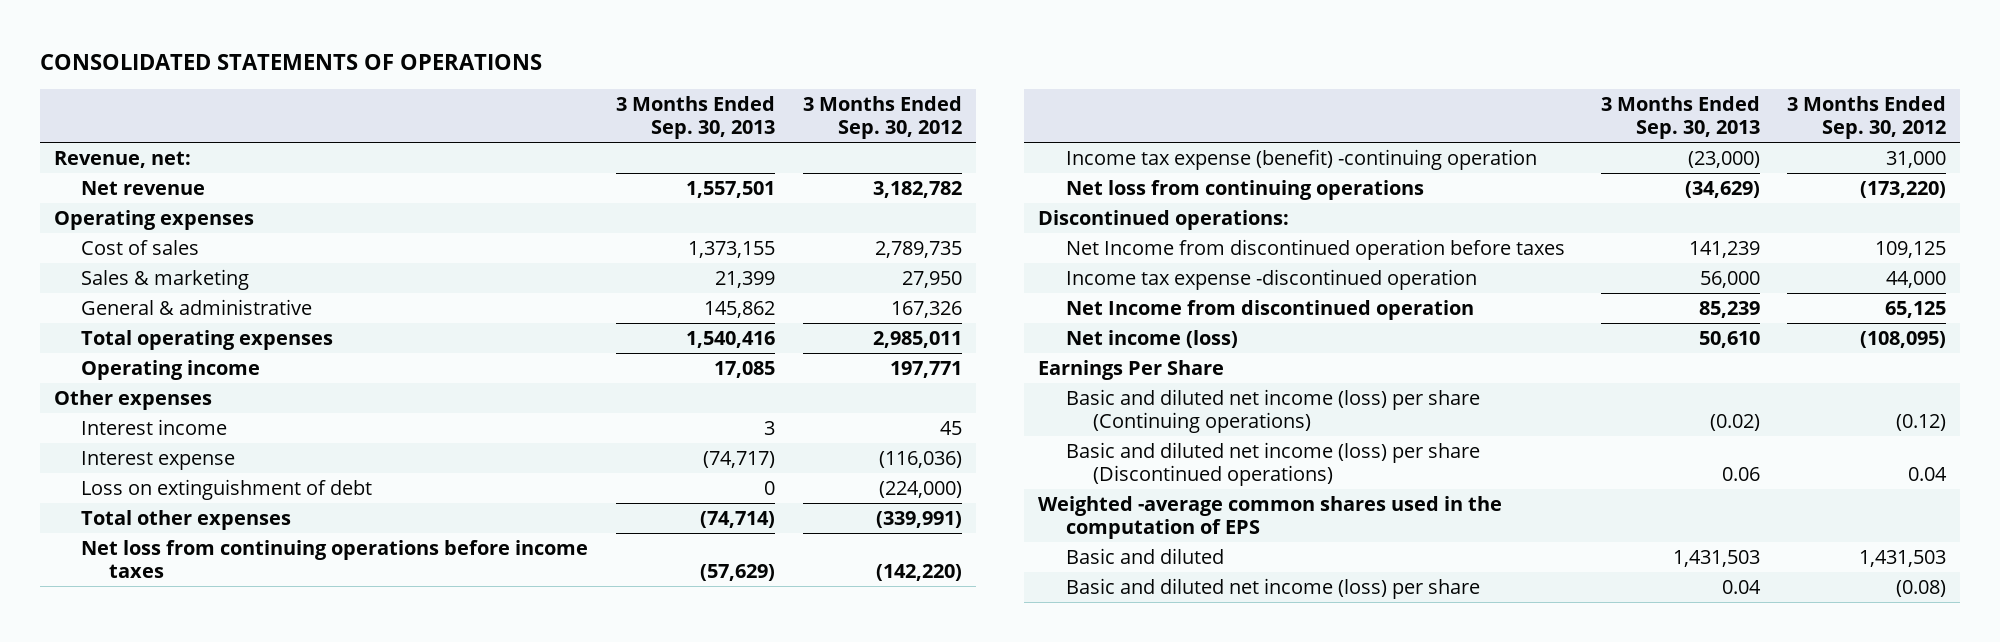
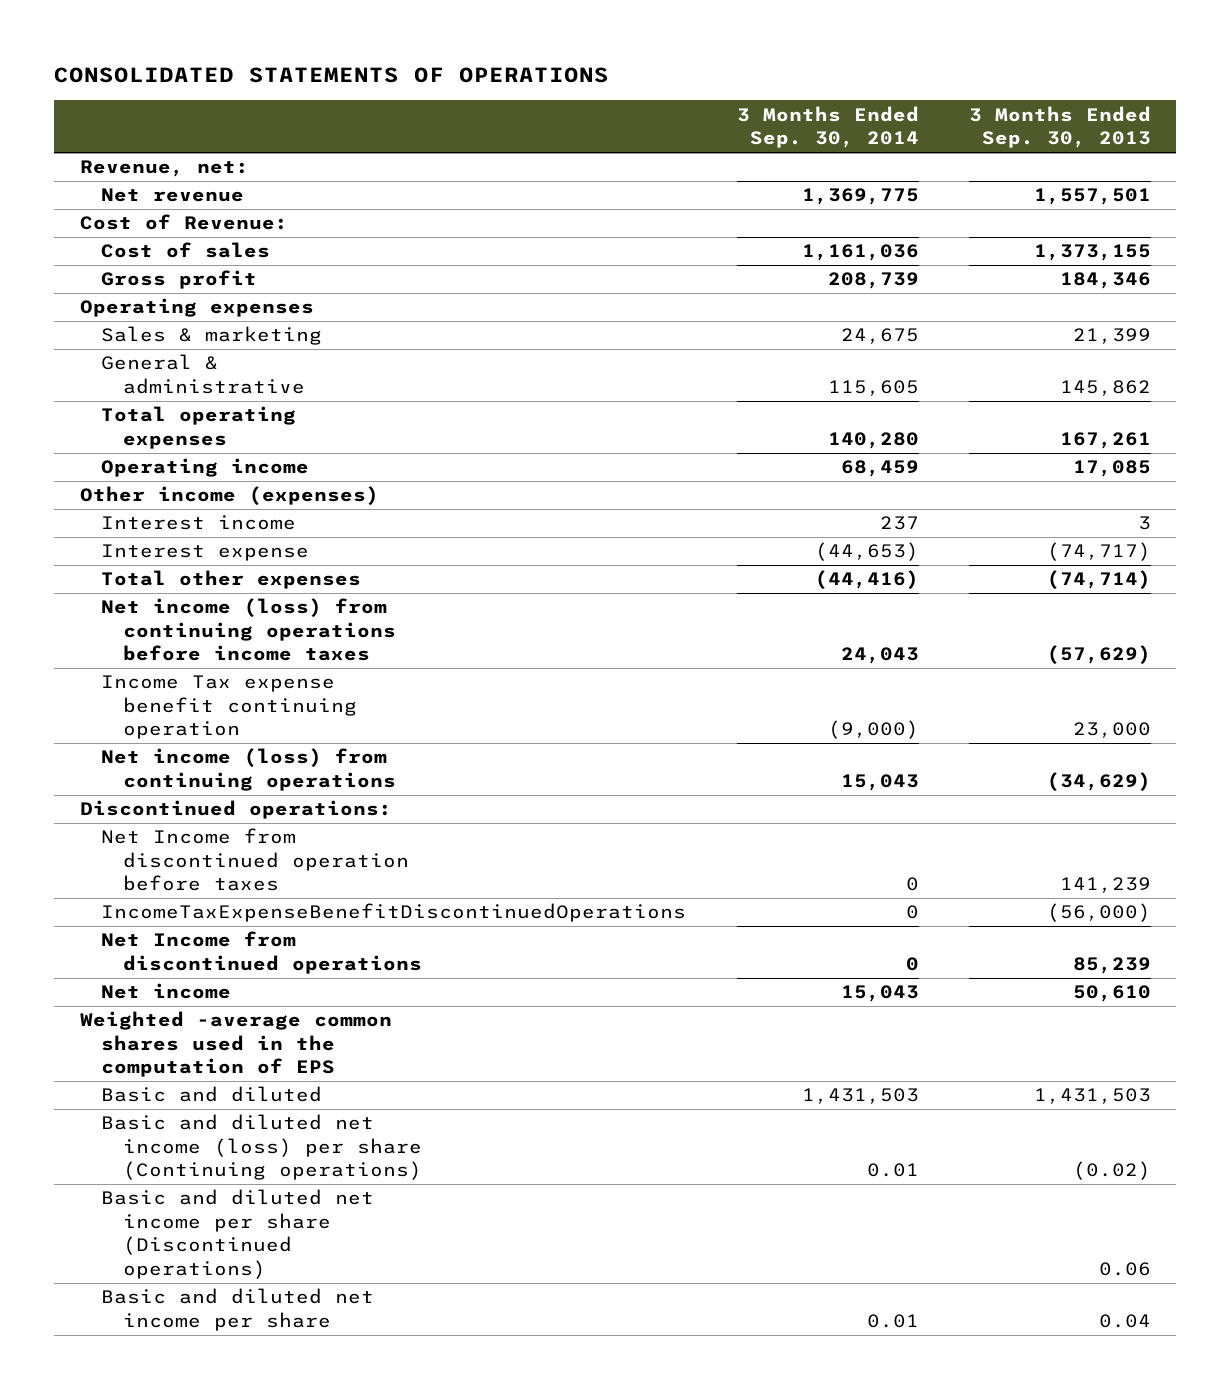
- | 3 Months Ended Sep. 30, 2013 | 3 Months Ended Sep. 30, 2012
+ | 3 Months Ended Sep. 30, 2014 | 3 Months Ended Sep. 30, 2013
+ Cost of Revenue:
+ Gross profit | 208,739 | 184,346
moved down: Operating expenses
- Total operating expenses | 1,540,416 | 2,985,011
+ Total operating expenses | 140,280 | 167,261
- Other expenses
+ Other income (expenses)
- Loss on extinguishment of debt | 0 | (224,000)
- Net loss from continuing operations before income taxes | (57,629) | (142,220)
- Income tax expense (benefit) -continuing operation | (23,000) | 31,000
- Net loss from continuing operations | (34,629) | (173,220)
+ Net income (loss) from continuing operations before income taxes | 24,043 | (57,629)
+ Income Tax expense benefit continuing operation | (9,000) | 23,000
+ Net income (loss) from continuing operations | 15,043 | (34,629)
- Income tax expense -discontinued operation | 56,000 | 44,000
- Net Income from discontinued operation | 85,239 | 65,125
- Net income (loss) | 50,610 | (108,095)
- Earnings Per Share
- Basic and diluted net income (loss) per share (Discontinued operations) | 0.06 | 0.04
+ IncomeTaxExpenseBenefitDiscontinuedOperations | 0 | (56,000)
+ Net Income from discontinued operations | 0 | 85,239
+ Net income | 15,043 | 50,610
- Basic and diluted net income (loss) per share | 0.04 | (0.08)
moved down: Basic and diluted net income (loss) per share (Continuing operations) | 0.01 | (0.02)
+ Basic and diluted net income per share (Discontinued operations) | | 0.06
+ Basic and diluted net income per share | 0.01 | 0.04

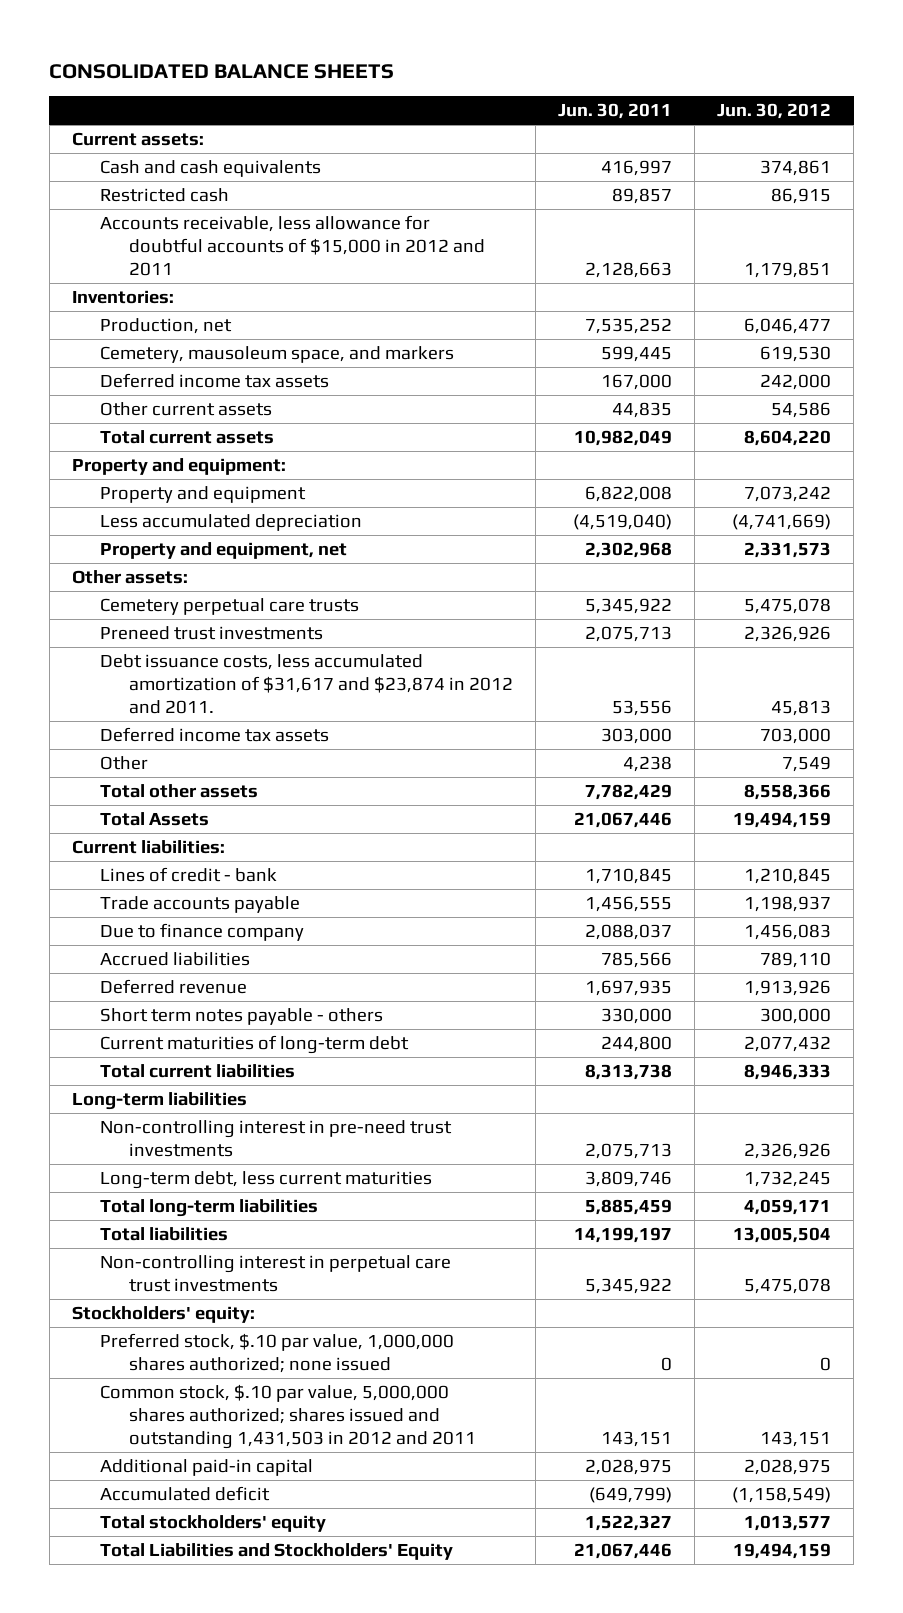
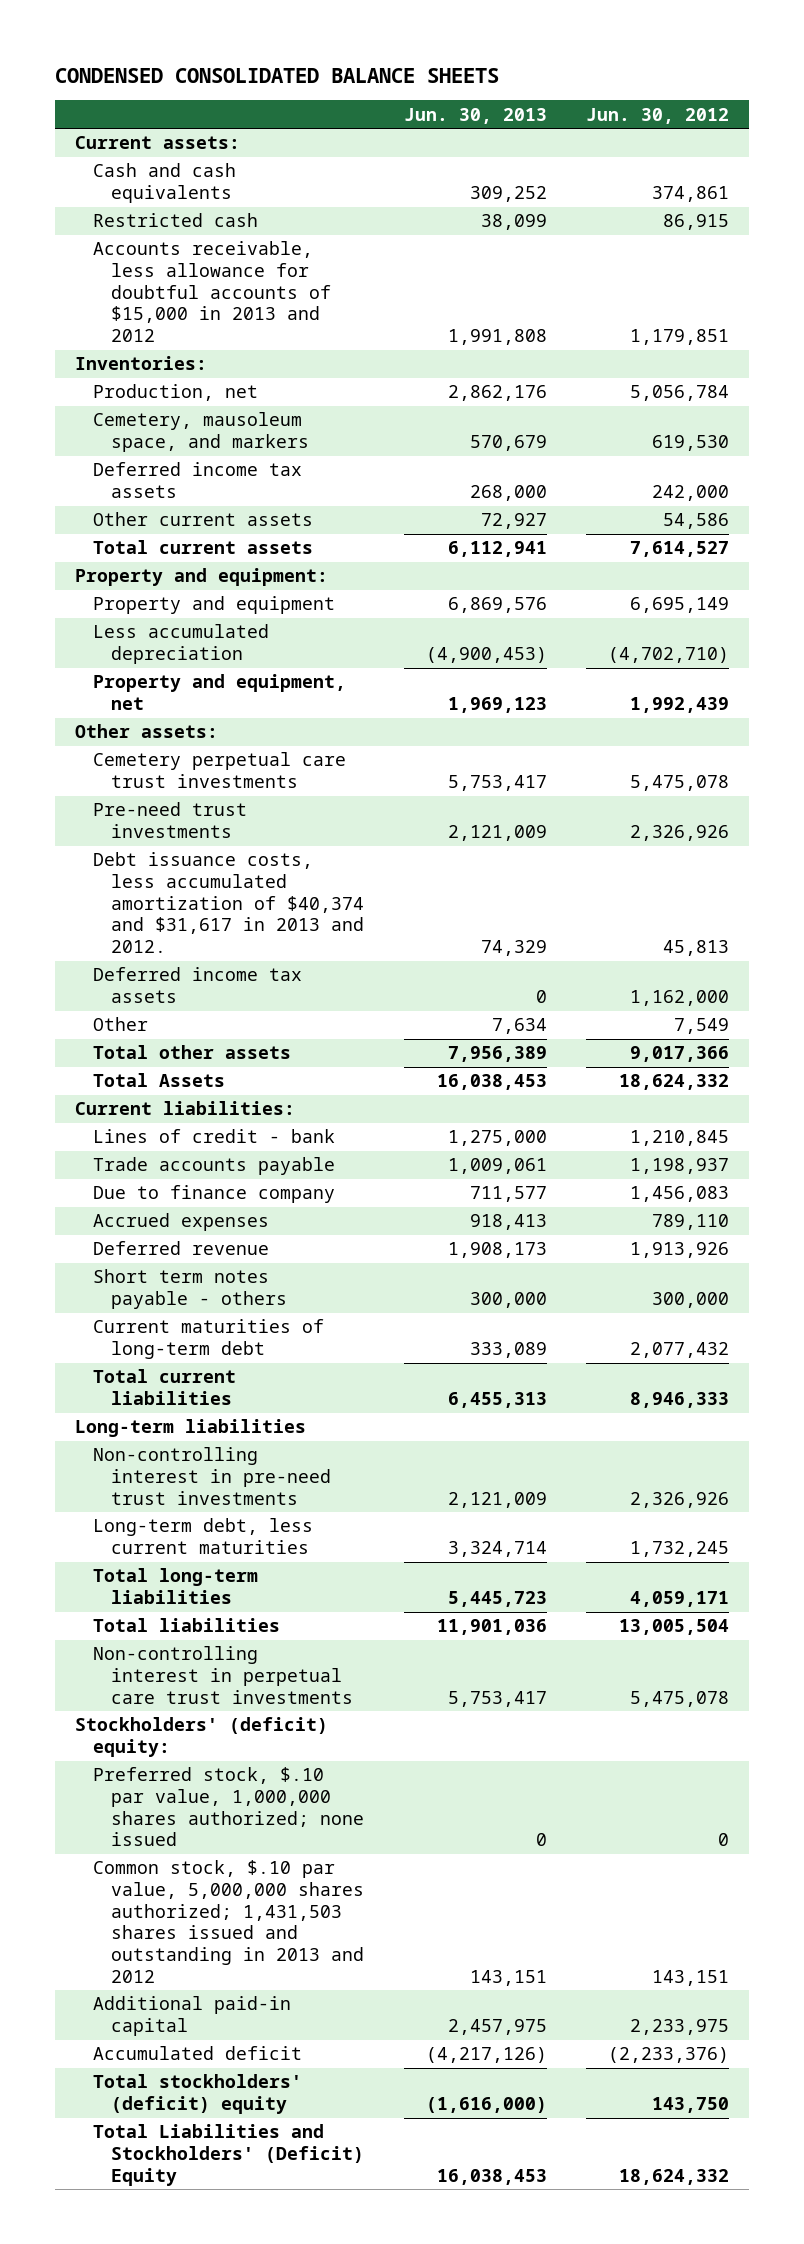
- CONSOLIDATED BALANCE SHEETS
+ CONDENSED CONSOLIDATED BALANCE SHEETS
- | Jun. 30, 2011 | Jun. 30, 2012
+ | Jun. 30, 2013 | Jun. 30, 2012
- Accounts receivable, less allowance for doubtful accounts of $15,000 in 2012 and 2011 | 2,128,663 | 1,179,851
+ Accounts receivable, less allowance for doubtful accounts of $15,000 in 2013 and 2012 | 1,991,808 | 1,179,851
- Production, net | 7,535,252 | 6,046,477
+ Production, net | 2,862,176 | 5,056,784
- Total current assets | 10,982,049 | 8,604,220
+ Total current assets | 6,112,941 | 7,614,527
- Property and equipment | 6,822,008 | 7,073,242
- Less accumulated depreciation | (4,519,040) | (4,741,669)
- Property and equipment, net | 2,302,968 | 2,331,573
+ Property and equipment | 6,869,576 | 6,695,149
+ Less accumulated depreciation | (4,900,453) | (4,702,710)
+ Property and equipment, net | 1,969,123 | 1,992,439
- Cemetery perpetual care trusts | 5,345,922 | 5,475,078
- Preneed trust investments | 2,075,713 | 2,326,926
- Debt issuance costs, less accumulated amortization of $31,617 and $23,874 in 2012 and 2011. | 53,556 | 45,813
- Deferred income tax assets | 303,000 | 703,000
+ Cemetery perpetual care trust investments | 5,753,417 | 5,475,078
+ Pre-need trust investments | 2,121,009 | 2,326,926
+ Debt issuance costs, less accumulated amortization of $40,374 and $31,617 in 2013 and 2012. | 74,329 | 45,813
+ Deferred income tax assets | 0 | 1,162,000
- Total other assets | 7,782,429 | 8,558,366
- Total Assets | 21,067,446 | 19,494,159
+ Total other assets | 7,956,389 | 9,017,366
+ Total Assets | 16,038,453 | 18,624,332
- Accrued liabilities | 785,566 | 789,110
+ Accrued expenses | 918,413 | 789,110
- Stockholders' equity:
+ Stockholders' (deficit) equity:
- Common stock, $.10 par value, 5,000,000 shares authorized; shares issued and outstanding 1,431,503 in 2012 and 2011 | 143,151 | 143,151
- Additional paid-in capital | 2,028,975 | 2,028,975
- Accumulated deficit | (649,799) | (1,158,549)
- Total stockholders' equity | 1,522,327 | 1,013,577
- Total Liabilities and Stockholders' Equity | 21,067,446 | 19,494,159
+ Common stock, $.10 par value, 5,000,000 shares authorized; 1,431,503 shares issued and outstanding in 2013 and 2012 | 143,151 | 143,151
+ Additional paid-in capital | 2,457,975 | 2,233,975
+ Accumulated deficit | (4,217,126) | (2,233,376)
+ Total stockholders' (deficit) equity | (1,616,000) | 143,750
+ Total Liabilities and Stockholders' (Deficit) Equity | 16,038,453 | 18,624,332

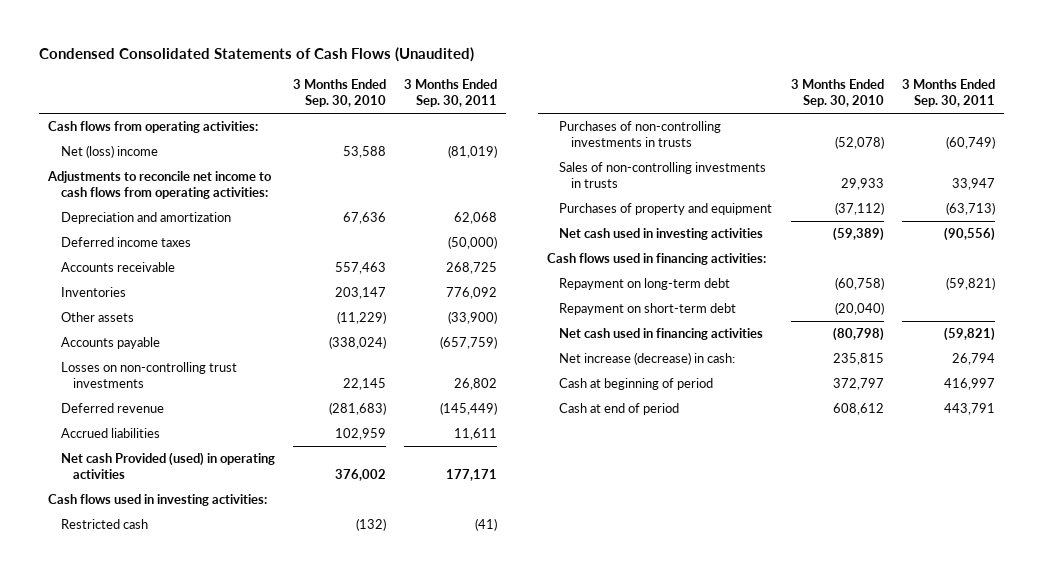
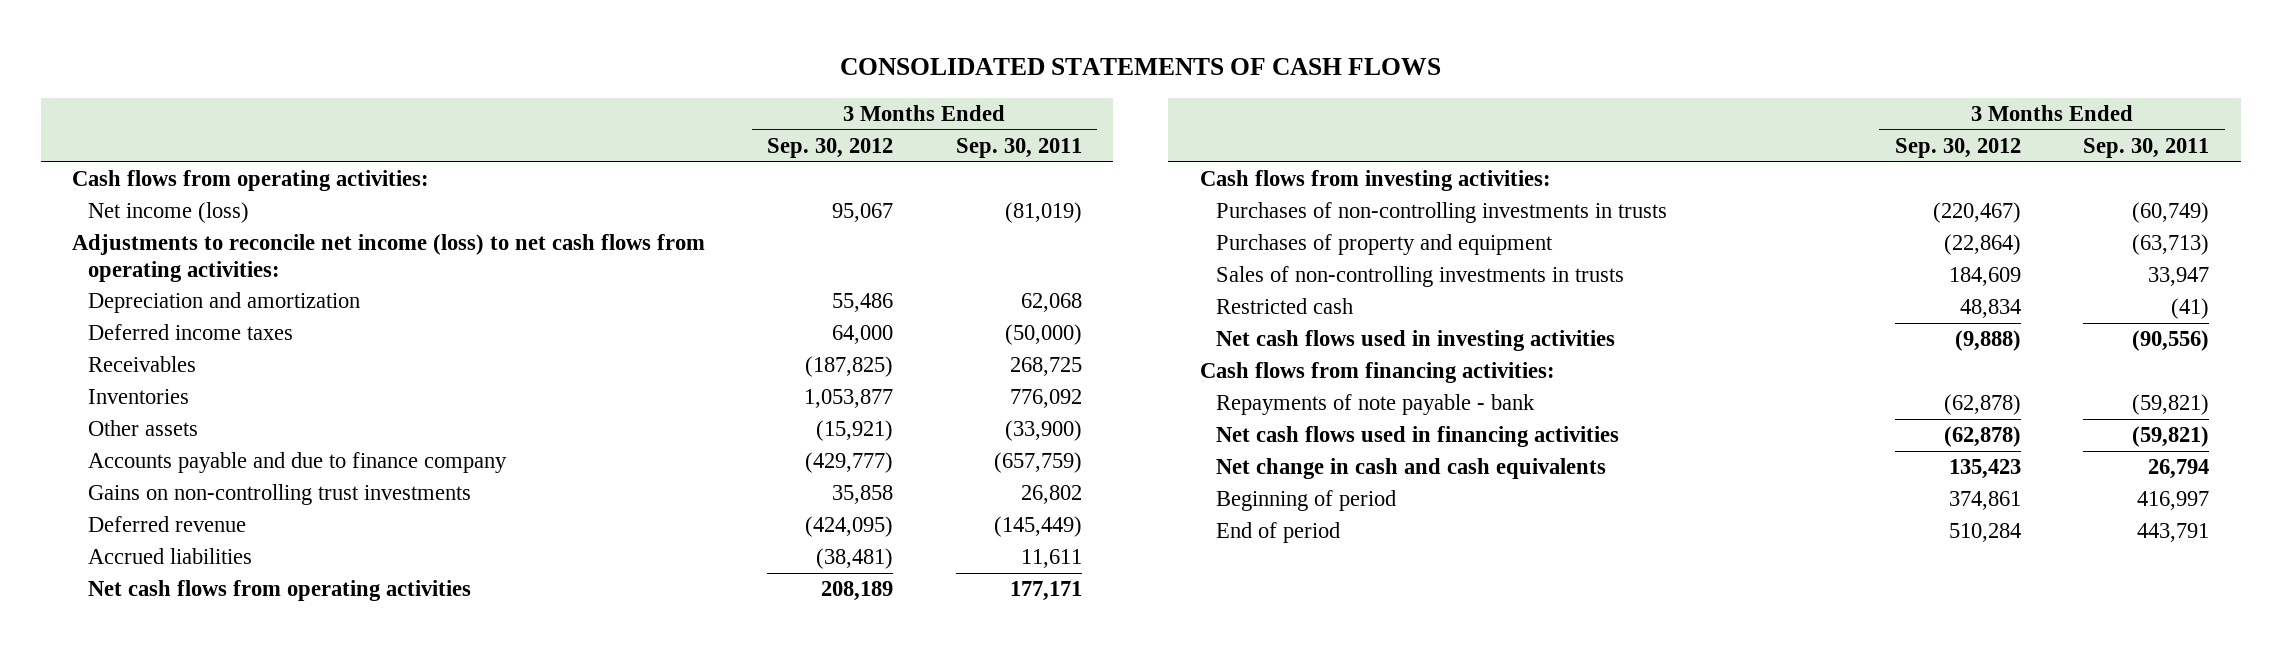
- Condensed Consolidated Statements of Cash Flows (Unaudited)
+ CONSOLIDATED STATEMENTS OF CASH FLOWS
- | 3 Months Ended Sep. 30, 2010 | 3 Months Ended Sep. 30, 2011
+ | 3 Months Ended Sep. 30, 2012 | 3 Months Ended Sep. 30, 2011
- Net (loss) income | 53,588 | (81,019)
- Adjustments to reconcile net income to cash flows from operating activities:
+ Net income (loss) | 95,067 | (81,019)
+ Adjustments to reconcile net income (loss) to net cash flows from operating activities:
- Accounts receivable | 557,463 | 268,725
+ Receivables | (187,825) | 268,725
- Accounts payable | (338,024) | (657,759)
- Losses on non-controlling trust investments | 22,145 | 26,802
+ Accounts payable and due to finance company | (429,777) | (657,759)
+ Gains on non-controlling trust investments | 35,858 | 26,802
- Net cash Provided (used) in operating activities | 376,002 | 177,171
- Cash flows used in investing activities:
+ Net cash flows from operating activities | 208,189 | 177,171
+ Cash flows from investing activities:
- Net cash used in investing activities | (59,389) | (90,556)
- Cash flows used in financing activities:
- Repayment on long-term debt | (60,758) | (59,821)
- Repayment on short-term debt | (20,040) |
- Net cash used in financing activities | (80,798) | (59,821)
- Net increase (decrease) in cash: | 235,815 | 26,794
- Cash at beginning of period | 372,797 | 416,997
- Cash at end of period | 608,612 | 443,791
moved down: Sales of non-controlling investments in trusts | 184,609 | 33,947
moved down: Restricted cash | 48,834 | (41)
+ Net cash flows used in investing activities | (9,888) | (90,556)
+ Cash flows from financing activities:
+ Repayments of note payable - bank | (62,878) | (59,821)
+ Net cash flows used in financing activities | (62,878) | (59,821)
+ Net change in cash and cash equivalents | 135,423 | 26,794
+ Beginning of period | 374,861 | 416,997
+ End of period | 510,284 | 443,791

